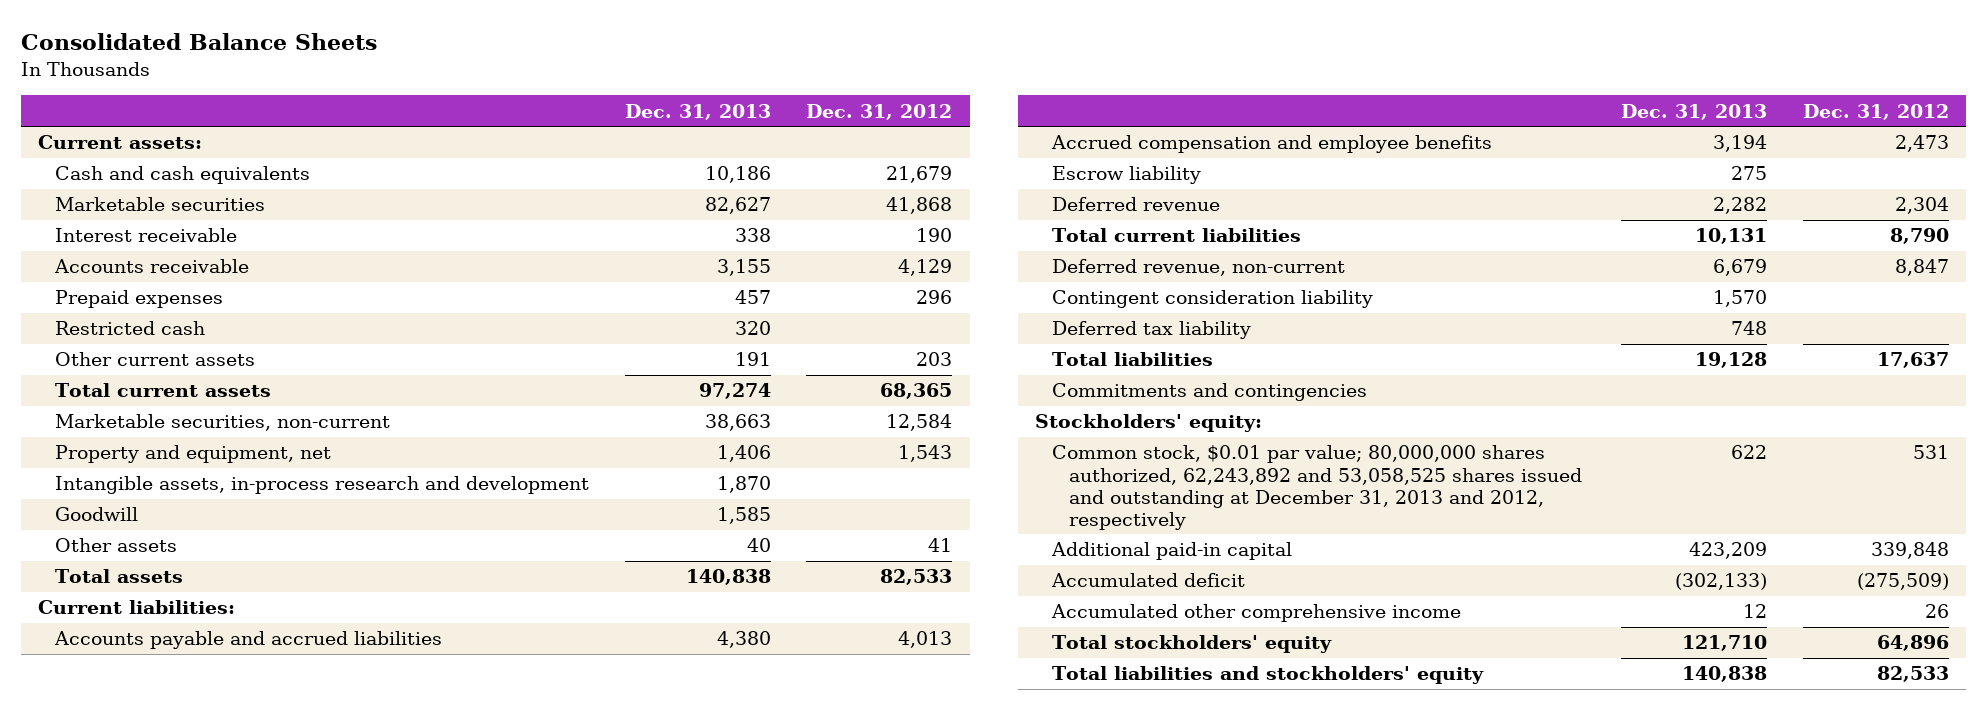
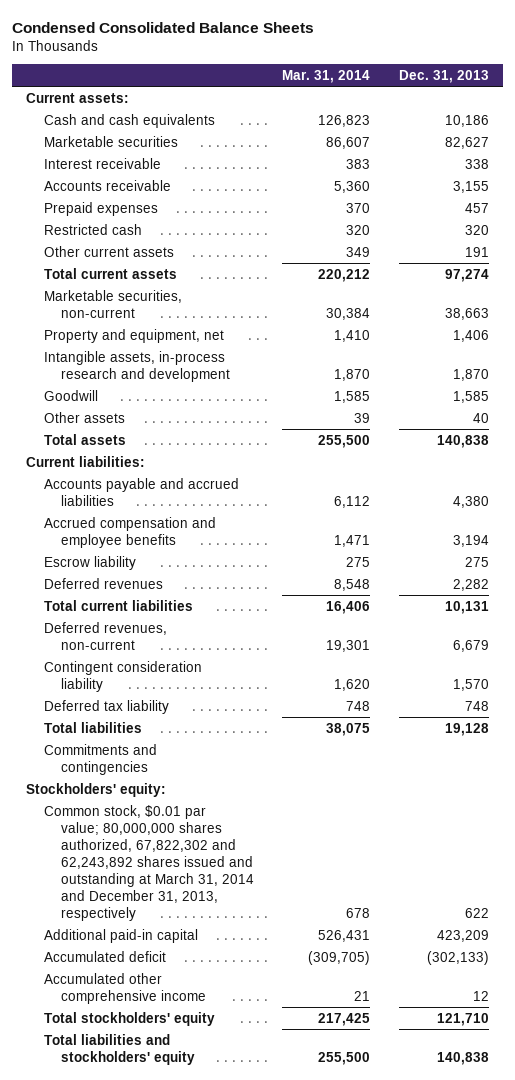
- Consolidated Balance Sheets
+ Condensed Consolidated Balance Sheets
- | Dec. 31, 2013 | Dec. 31, 2012
+ | Mar. 31, 2014 | Dec. 31, 2013
- Deferred revenue | 2,282 | 2,304
+ Deferred revenues | 8,548 | 2,282
- Deferred revenue, non-current | 6,679 | 8,847
+ Deferred revenues, non-current | 19,301 | 6,679
- Common stock, $0.01 par value; 80,000,000 shares authorized, 62,243,892 and 53,058,525 shares issued and outstanding at December 31, 2013 and 2012, respectively | 622 | 531
+ Common stock, $0.01 par value; 80,000,000 shares authorized, 67,822,302 and 62,243,892 shares issued and outstanding at March 31, 2014 and December 31, 2013, respectively | 678 | 622

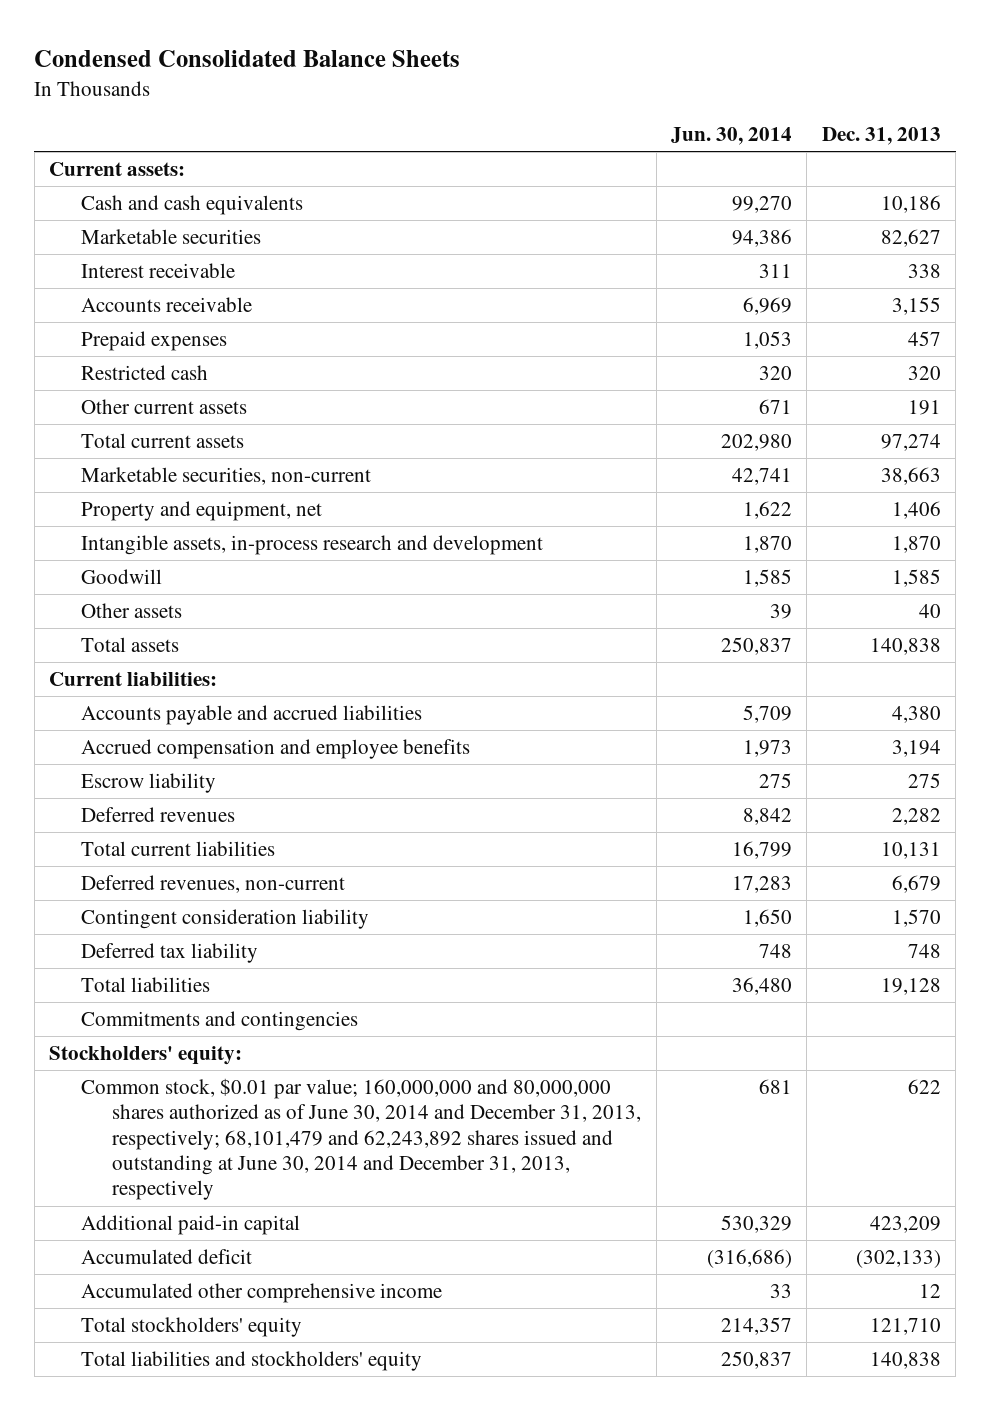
- | Mar. 31, 2014 | Dec. 31, 2013
+ | Jun. 30, 2014 | Dec. 31, 2013
- Common stock, $0.01 par value; 80,000,000 shares authorized, 67,822,302 and 62,243,892 shares issued and outstanding at March 31, 2014 and December 31, 2013, respectively | 678 | 622
+ Common stock, $0.01 par value; 160,000,000 and 80,000,000 shares authorized as of June 30, 2014 and December 31, 2013, respectively; 68,101,479 and 62,243,892 shares issued and outstanding at June 30, 2014 and December 31, 2013, respectively | 681 | 622

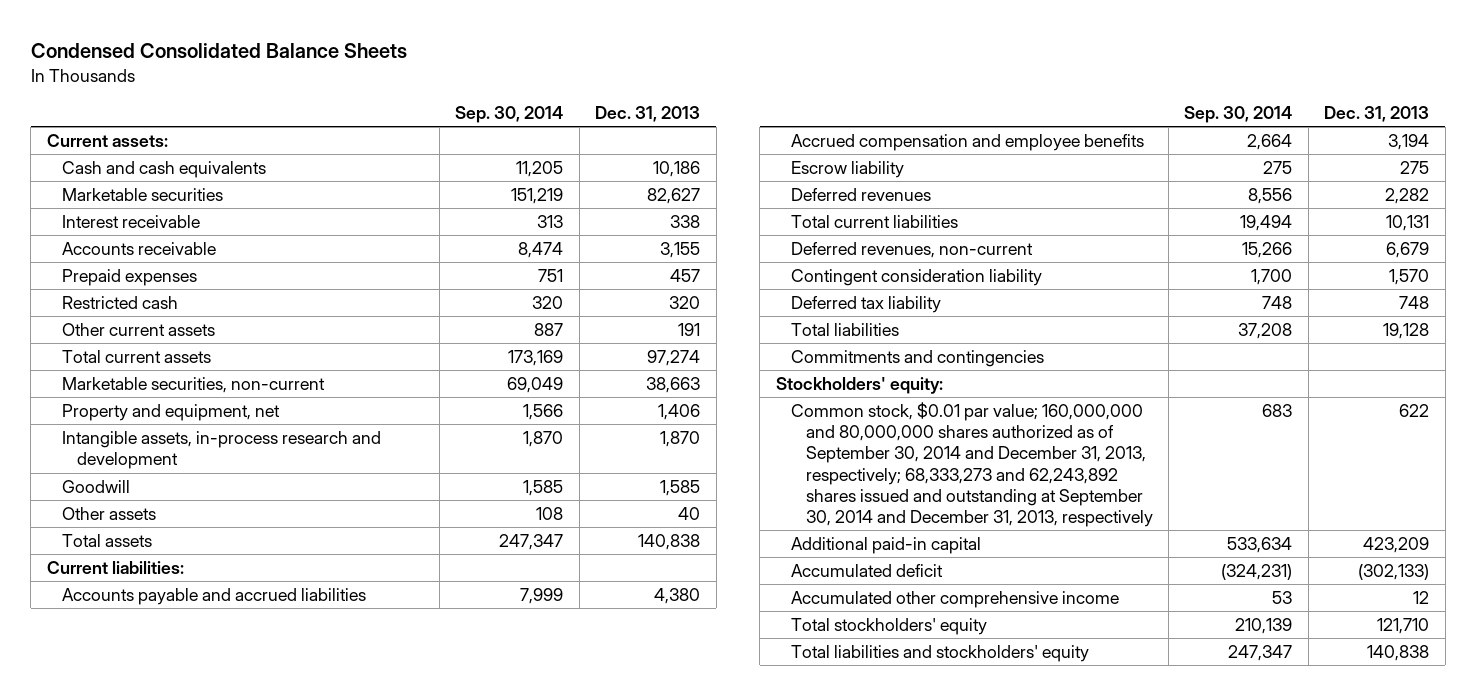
- | Jun. 30, 2014 | Dec. 31, 2013
+ | Sep. 30, 2014 | Dec. 31, 2013
- Common stock, $0.01 par value; 160,000,000 and 80,000,000 shares authorized as of June 30, 2014 and December 31, 2013, respectively; 68,101,479 and 62,243,892 shares issued and outstanding at June 30, 2014 and December 31, 2013, respectively | 681 | 622
+ Common stock, $0.01 par value; 160,000,000 and 80,000,000 shares authorized as of September 30, 2014 and December 31, 2013, respectively; 68,333,273 and 62,243,892 shares issued and outstanding at September 30, 2014 and December 31, 2013, respectively | 683 | 622

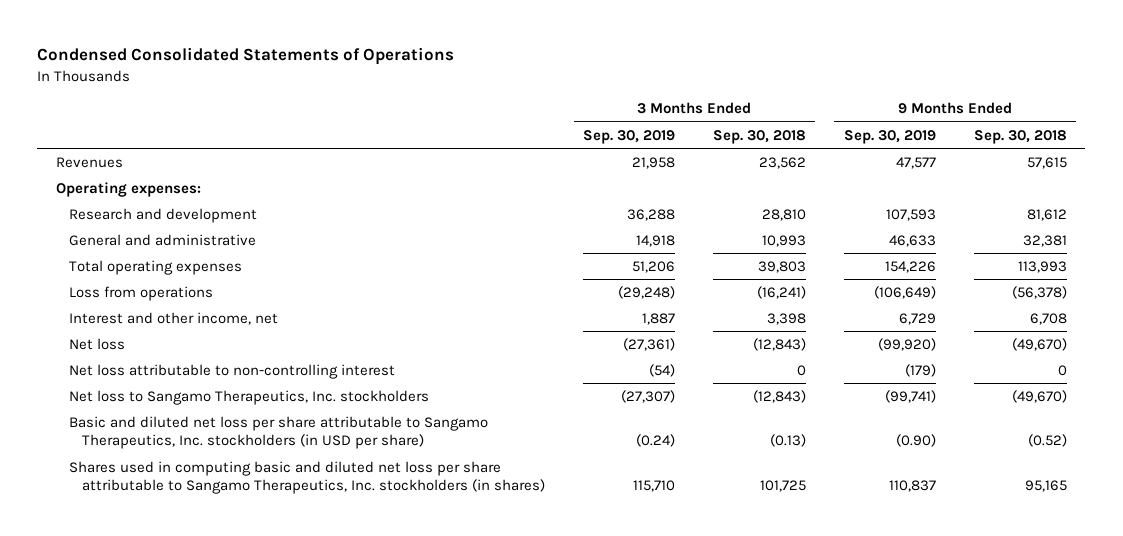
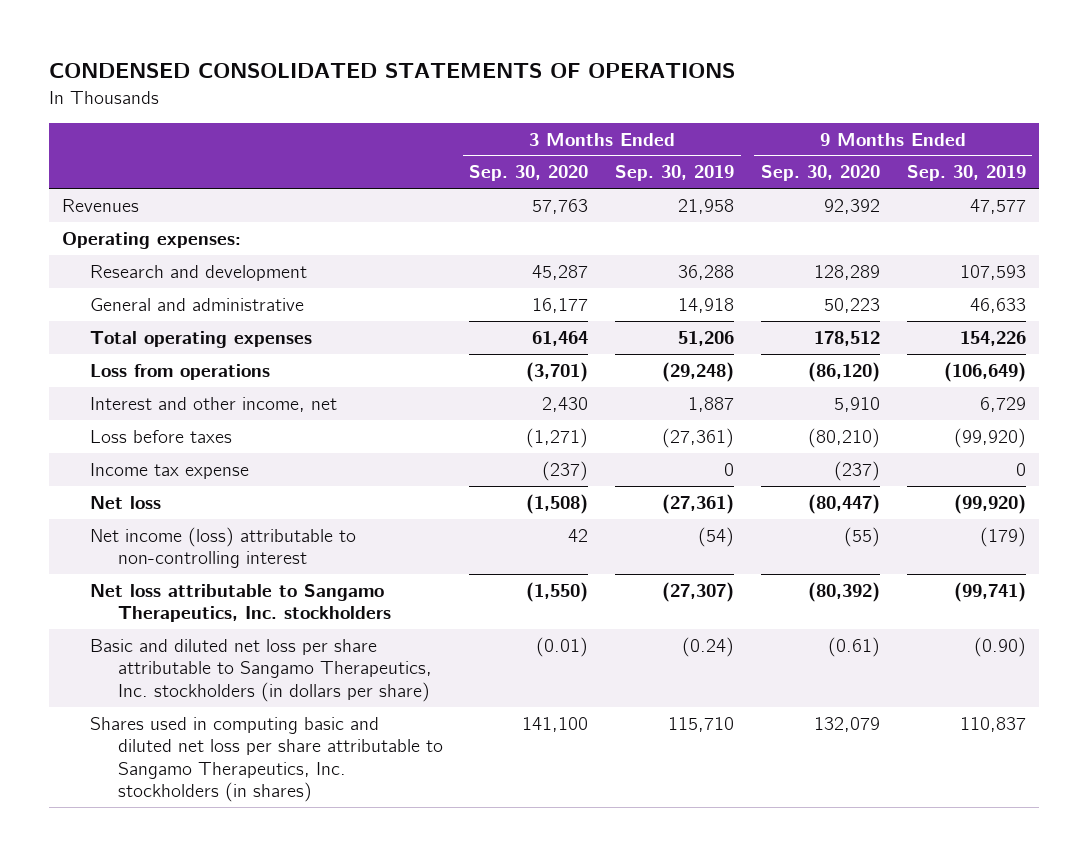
- Condensed Consolidated Statements of Operations
+ CONDENSED CONSOLIDATED STATEMENTS OF OPERATIONS
- | 3 Months Ended Sep. 30, 2019 | 3 Months Ended Sep. 30, 2018 | 9 Months Ended Sep. 30, 2019 | 9 Months Ended Sep. 30, 2018
+ | 3 Months Ended Sep. 30, 2020 | 3 Months Ended Sep. 30, 2019 | 9 Months Ended Sep. 30, 2020 | 9 Months Ended Sep. 30, 2019
+ Loss before taxes | (1,271) | (27,361) | (80,210) | (99,920)
+ Income tax expense | (237) | 0 | (237) | 0
- Net loss attributable to non-controlling interest | (54) | 0 | (179) | 0
- Net loss to Sangamo Therapeutics, Inc. stockholders | (27,307) | (12,843) | (99,741) | (49,670)
- Basic and diluted net loss per share attributable to Sangamo Therapeutics, Inc. stockholders (in USD per share) | (0.24) | (0.13) | (0.90) | (0.52)
+ Net income (loss) attributable to non-controlling interest | 42 | (54) | (55) | (179)
+ Net loss attributable to Sangamo Therapeutics, Inc. stockholders | (1,550) | (27,307) | (80,392) | (99,741)
+ Basic and diluted net loss per share attributable to Sangamo Therapeutics, Inc. stockholders (in dollars per share) | (0.01) | (0.24) | (0.61) | (0.90)

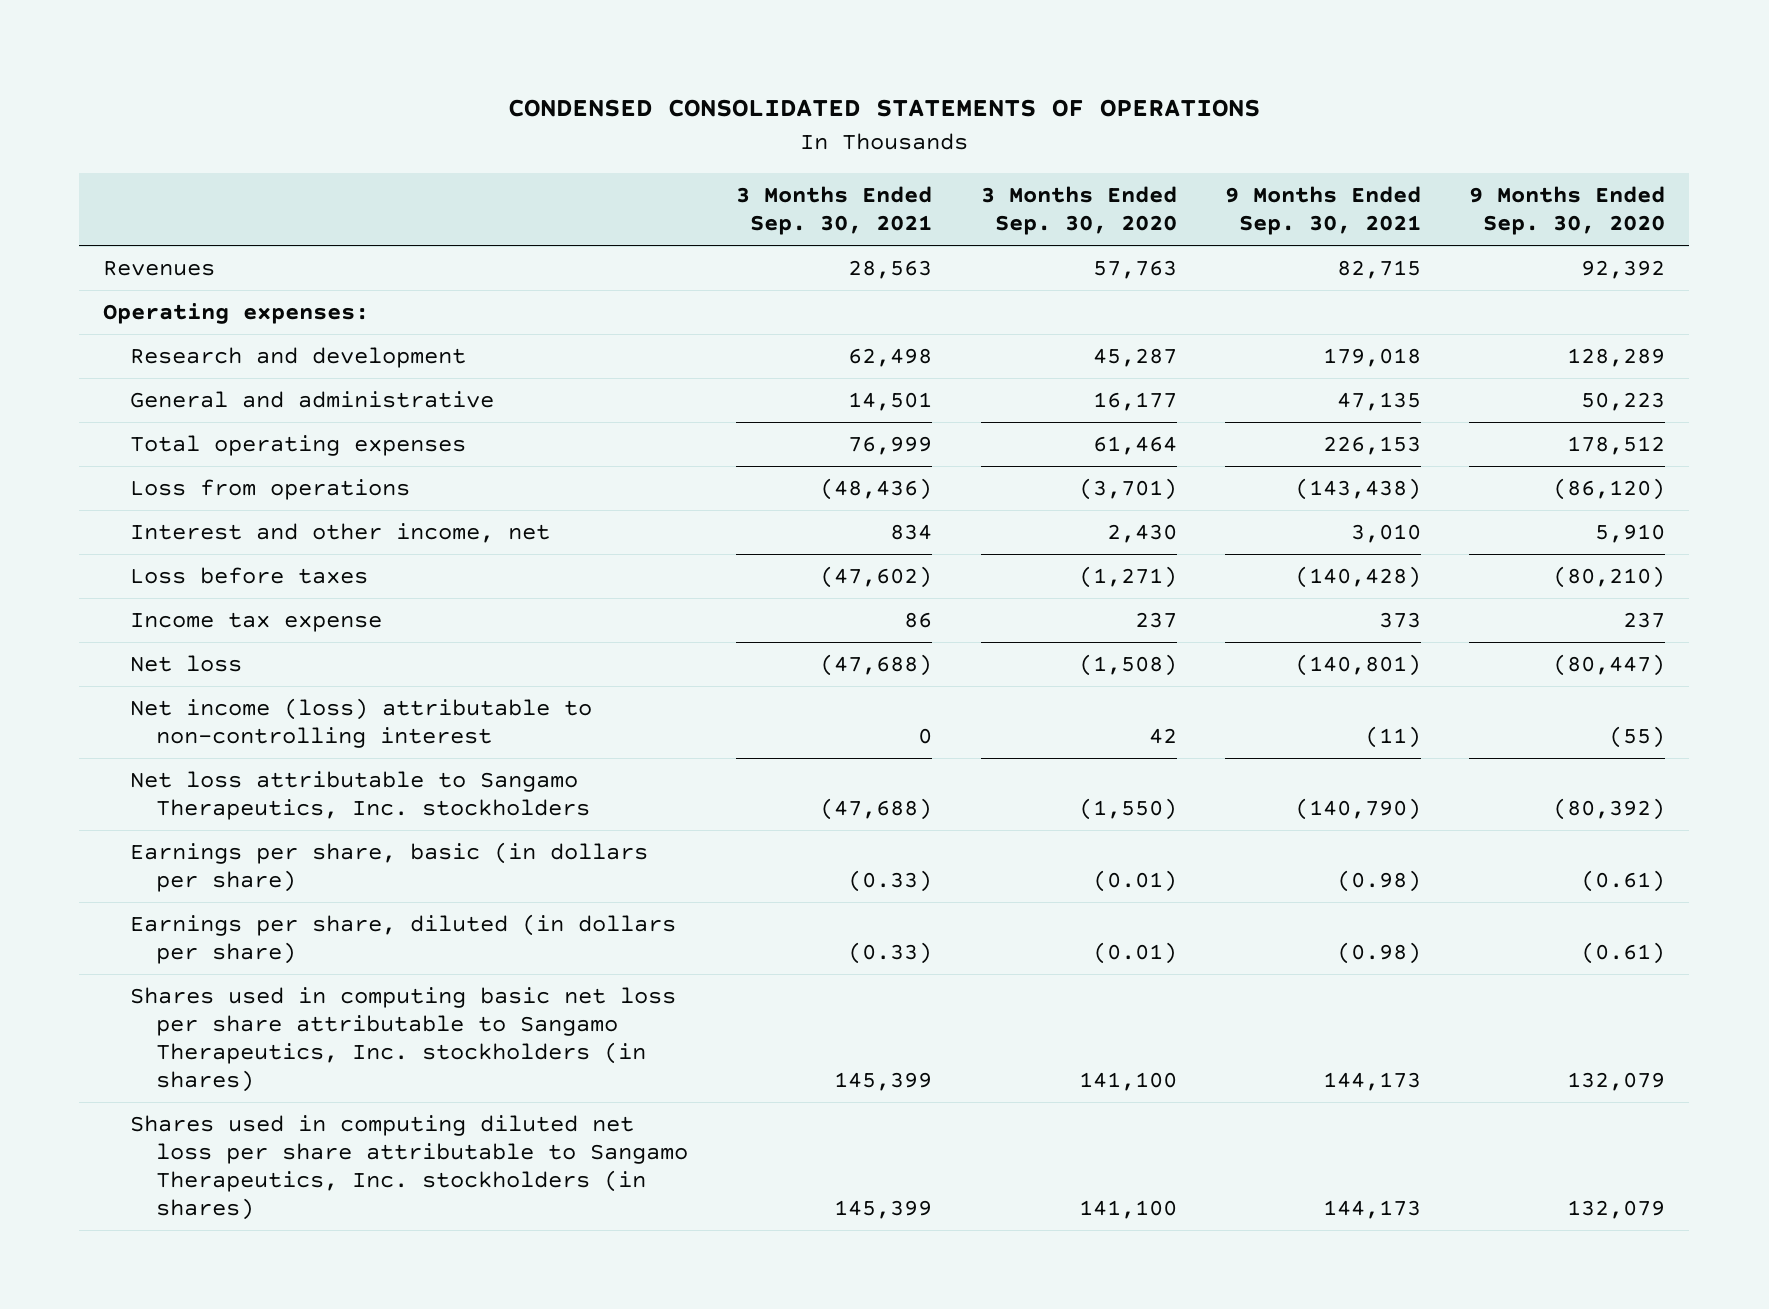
- | 3 Months Ended Sep. 30, 2020 | 3 Months Ended Sep. 30, 2019 | 9 Months Ended Sep. 30, 2020 | 9 Months Ended Sep. 30, 2019
+ | 3 Months Ended Sep. 30, 2021 | 3 Months Ended Sep. 30, 2020 | 9 Months Ended Sep. 30, 2021 | 9 Months Ended Sep. 30, 2020
- Income tax expense | (237) | 0 | (237) | 0
+ Income tax expense | 86 | 237 | 373 | 237
- Basic and diluted net loss per share attributable to Sangamo Therapeutics, Inc. stockholders (in dollars per share) | (0.01) | (0.24) | (0.61) | (0.90)
- Shares used in computing basic and diluted net loss per share attributable to Sangamo Therapeutics, Inc. stockholders (in shares) | 141,100 | 115,710 | 132,079 | 110,837
+ Earnings per share, basic (in dollars per share) | (0.33) | (0.01) | (0.98) | (0.61)
+ Earnings per share, diluted (in dollars per share) | (0.33) | (0.01) | (0.98) | (0.61)
+ Shares used in computing basic net loss per share attributable to Sangamo Therapeutics, Inc. stockholders (in shares) | 145,399 | 141,100 | 144,173 | 132,079
+ Shares used in computing diluted net loss per share attributable to Sangamo Therapeutics, Inc. stockholders (in shares) | 145,399 | 141,100 | 144,173 | 132,079

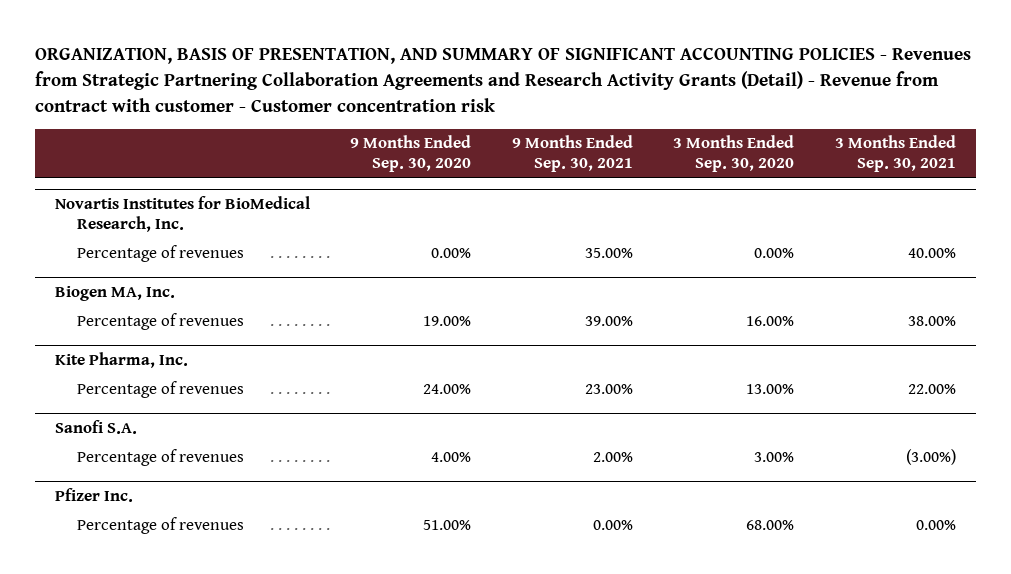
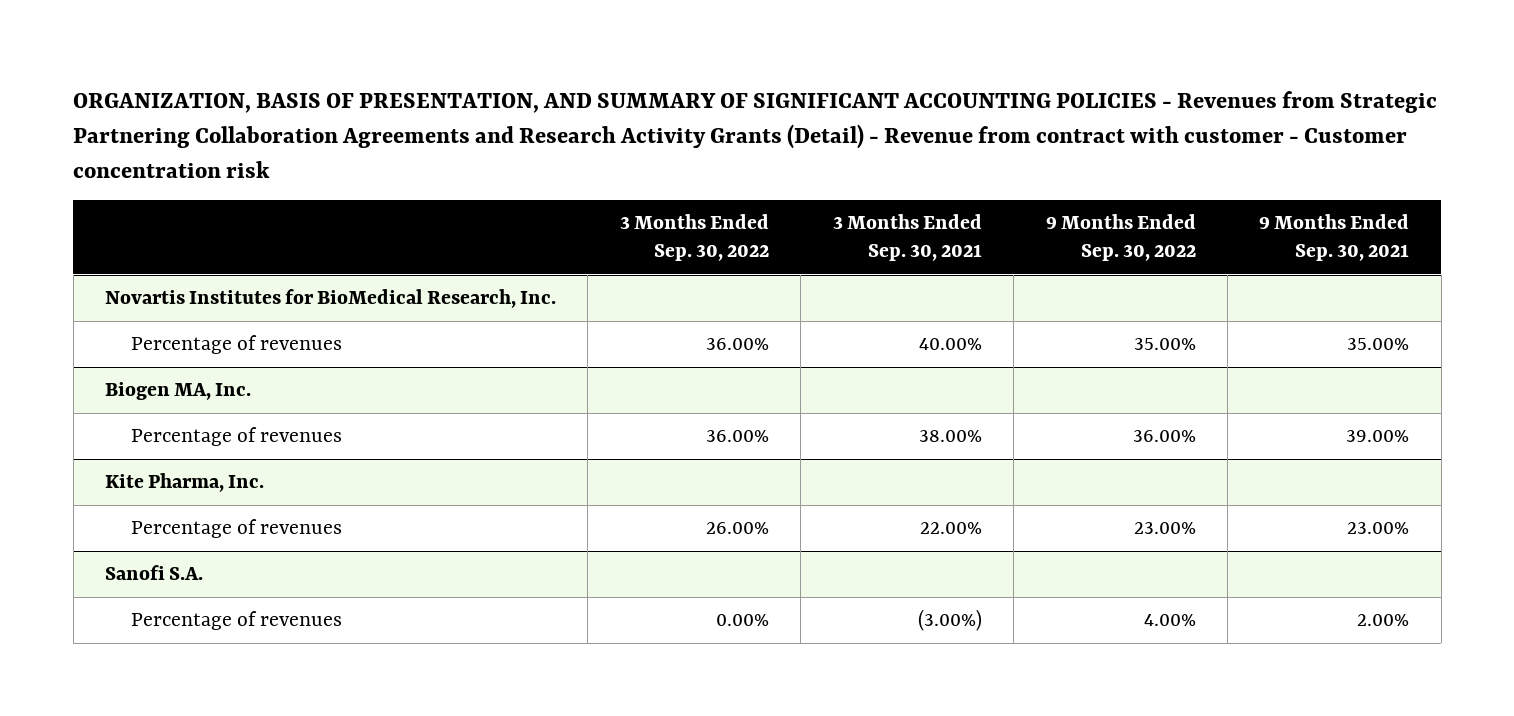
- | 9 Months Ended Sep. 30, 2020 | 9 Months Ended Sep. 30, 2021 | 3 Months Ended Sep. 30, 2020 | 3 Months Ended Sep. 30, 2021
+ | 3 Months Ended Sep. 30, 2022 | 3 Months Ended Sep. 30, 2021 | 9 Months Ended Sep. 30, 2022 | 9 Months Ended Sep. 30, 2021
- Pfizer Inc.
- Percentage of revenues | 51.00% | 0.00% | 68.00% | 0.00%

